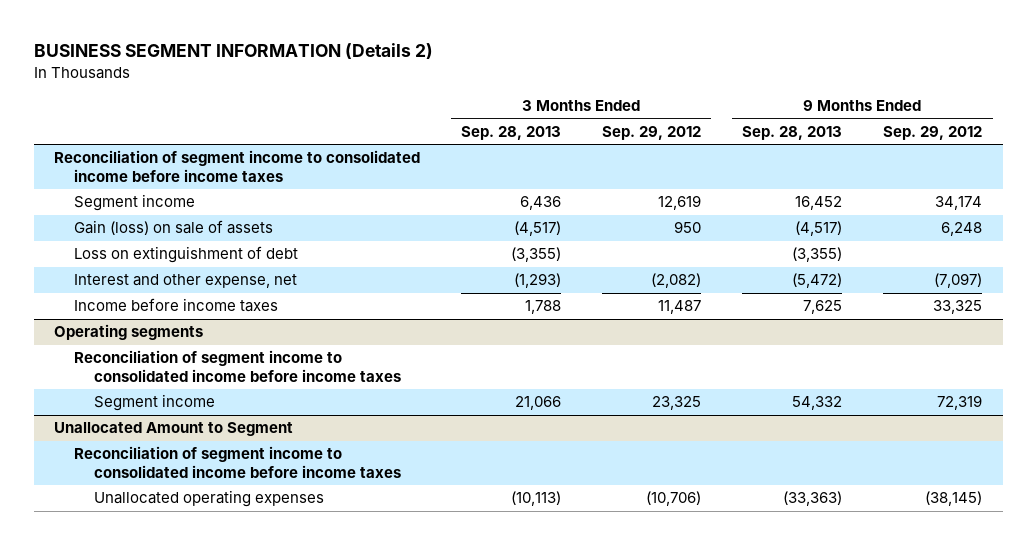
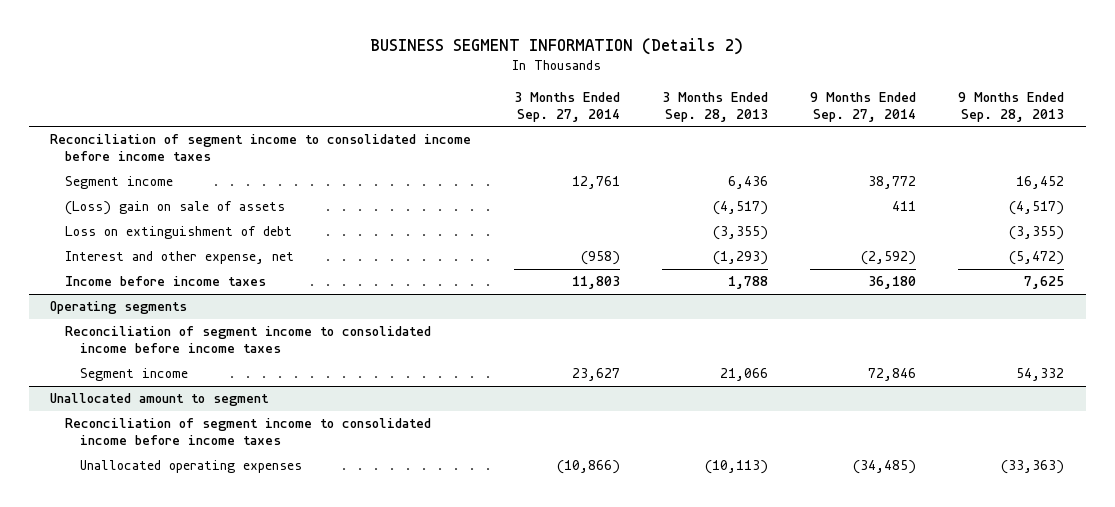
- | 3 Months Ended Sep. 28, 2013 | 3 Months Ended Sep. 29, 2012 | 9 Months Ended Sep. 28, 2013 | 9 Months Ended Sep. 29, 2012
+ | 3 Months Ended Sep. 27, 2014 | 3 Months Ended Sep. 28, 2013 | 9 Months Ended Sep. 27, 2014 | 9 Months Ended Sep. 28, 2013
- Gain (loss) on sale of assets | (4,517) | 950 | (4,517) | 6,248
+ (Loss) gain on sale of assets | | (4,517) | 411 | (4,517)
- Unallocated Amount to Segment
+ Unallocated amount to segment

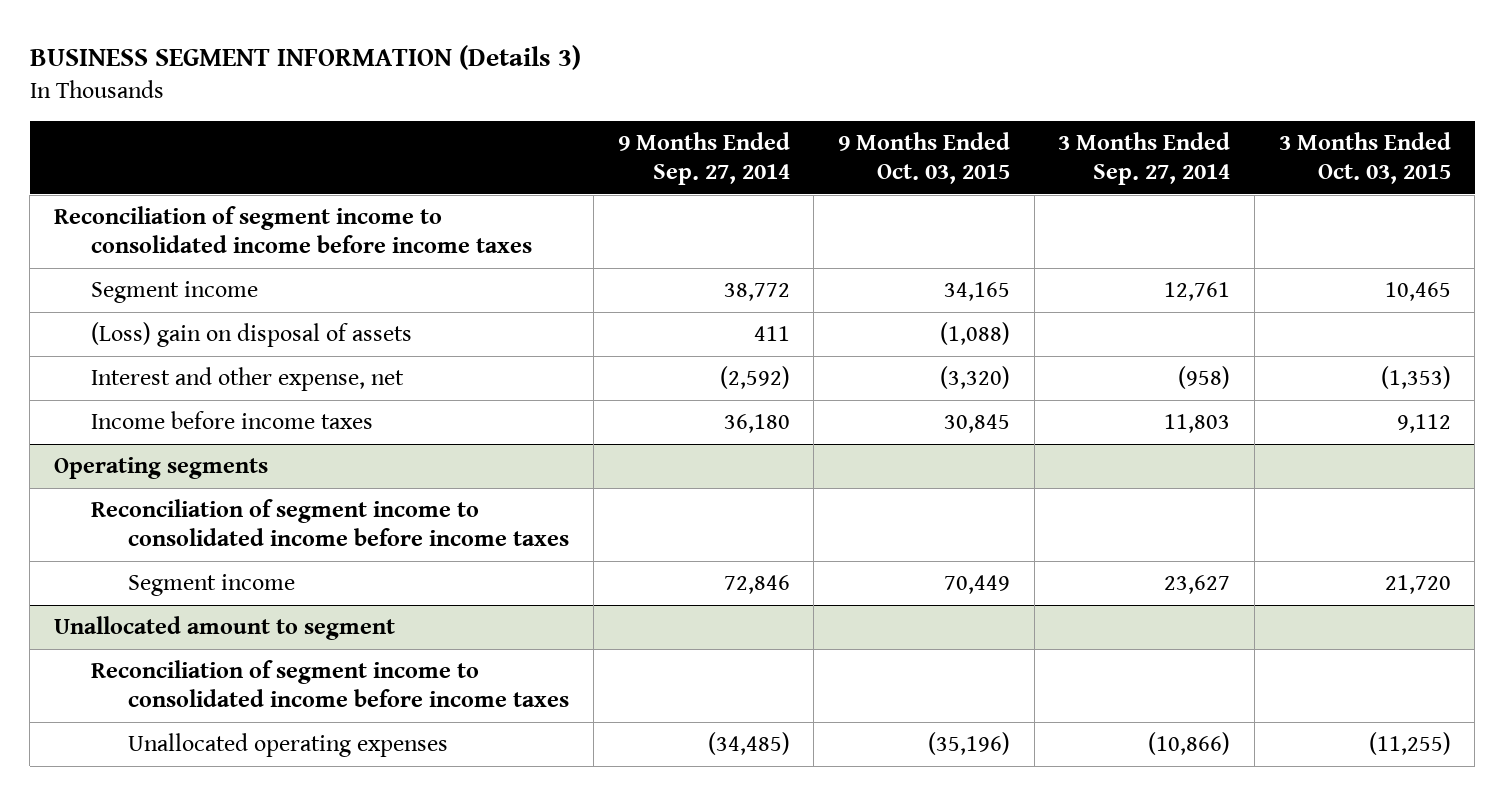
- BUSINESS SEGMENT INFORMATION (Details 2)
+ BUSINESS SEGMENT INFORMATION (Details 3)
- | 3 Months Ended Sep. 27, 2014 | 3 Months Ended Sep. 28, 2013 | 9 Months Ended Sep. 27, 2014 | 9 Months Ended Sep. 28, 2013
+ | 9 Months Ended Sep. 27, 2014 | 9 Months Ended Oct. 03, 2015 | 3 Months Ended Sep. 27, 2014 | 3 Months Ended Oct. 03, 2015
- (Loss) gain on sale of assets | | (4,517) | 411 | (4,517)
- Loss on extinguishment of debt | | (3,355) | | (3,355)
+ (Loss) gain on disposal of assets | 411 | (1,088) | |

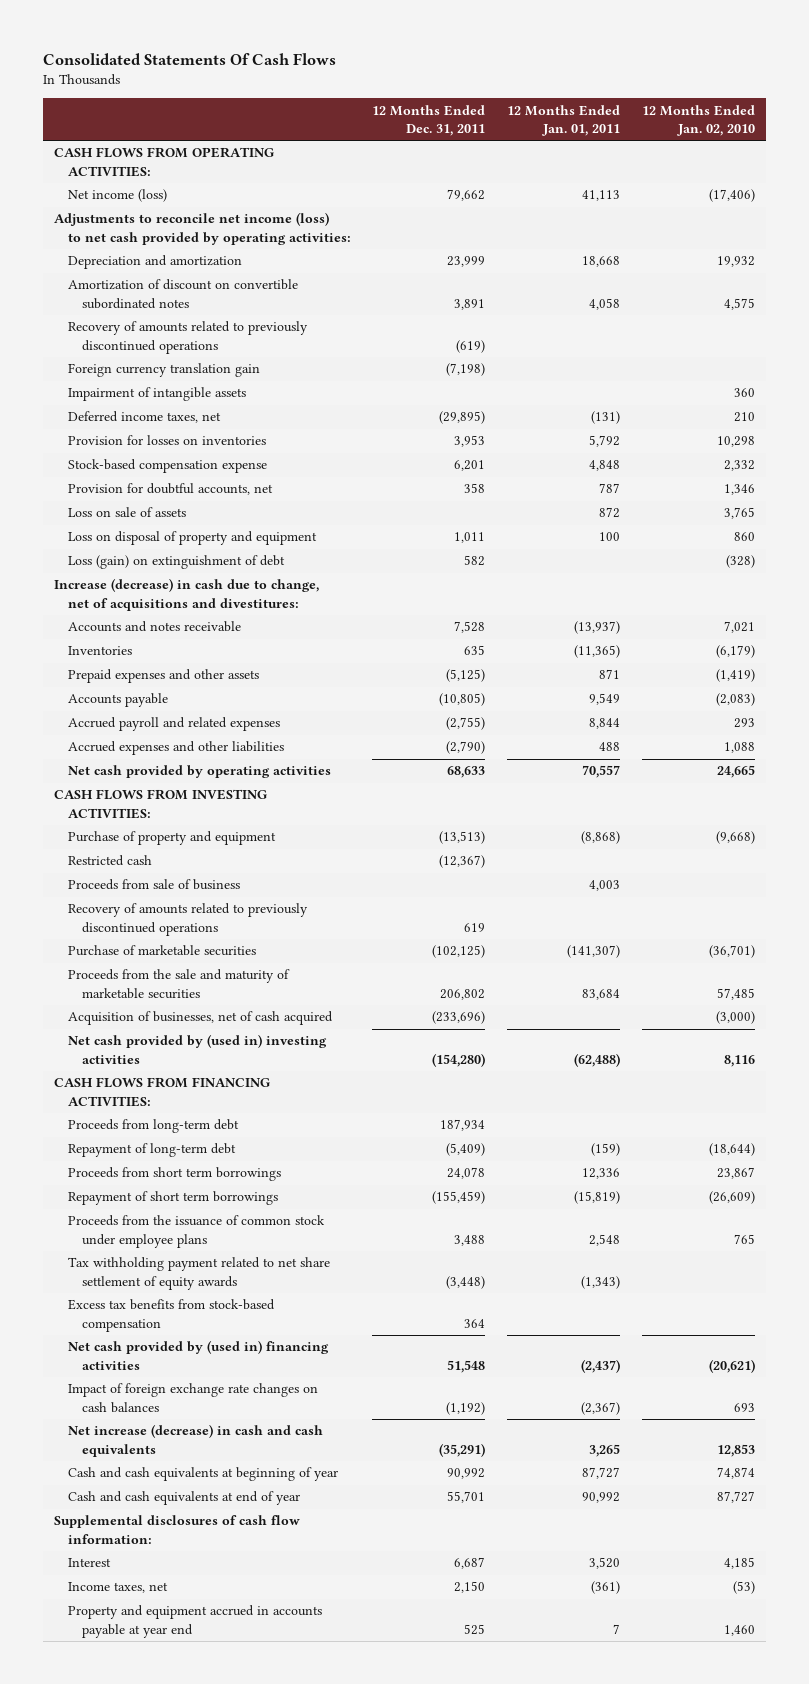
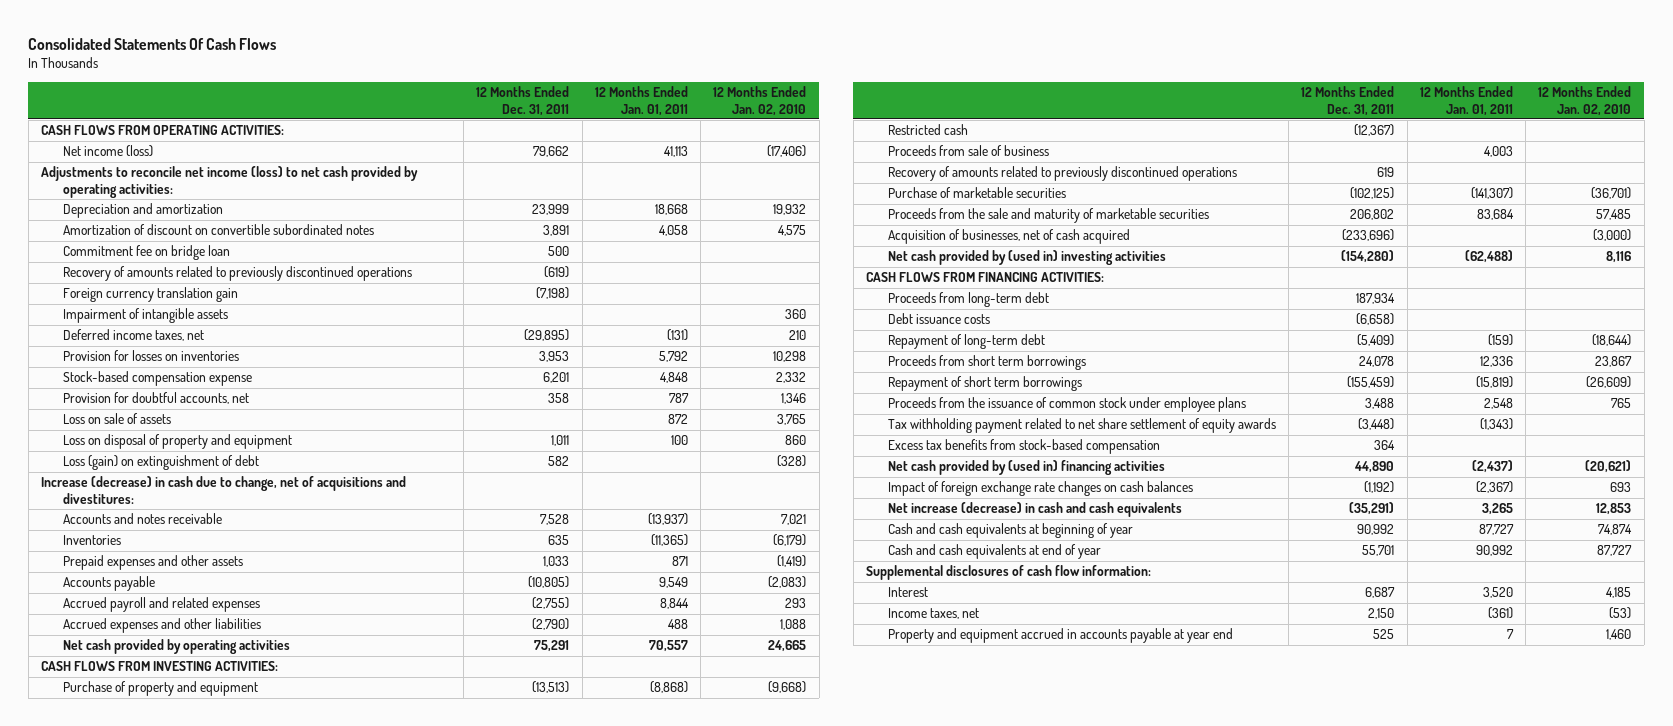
+ Commitment fee on bridge loan | 500 | |
- Prepaid expenses and other assets | (5,125) | 871 | (1,419)
+ Prepaid expenses and other assets | 1,033 | 871 | (1,419)
- Net cash provided by operating activities | 68,633 | 70,557 | 24,665
+ Net cash provided by operating activities | 75,291 | 70,557 | 24,665
+ Debt issuance costs | (6,658) | |
- Net cash provided by (used in) financing activities | 51,548 | (2,437) | (20,621)
+ Net cash provided by (used in) financing activities | 44,890 | (2,437) | (20,621)

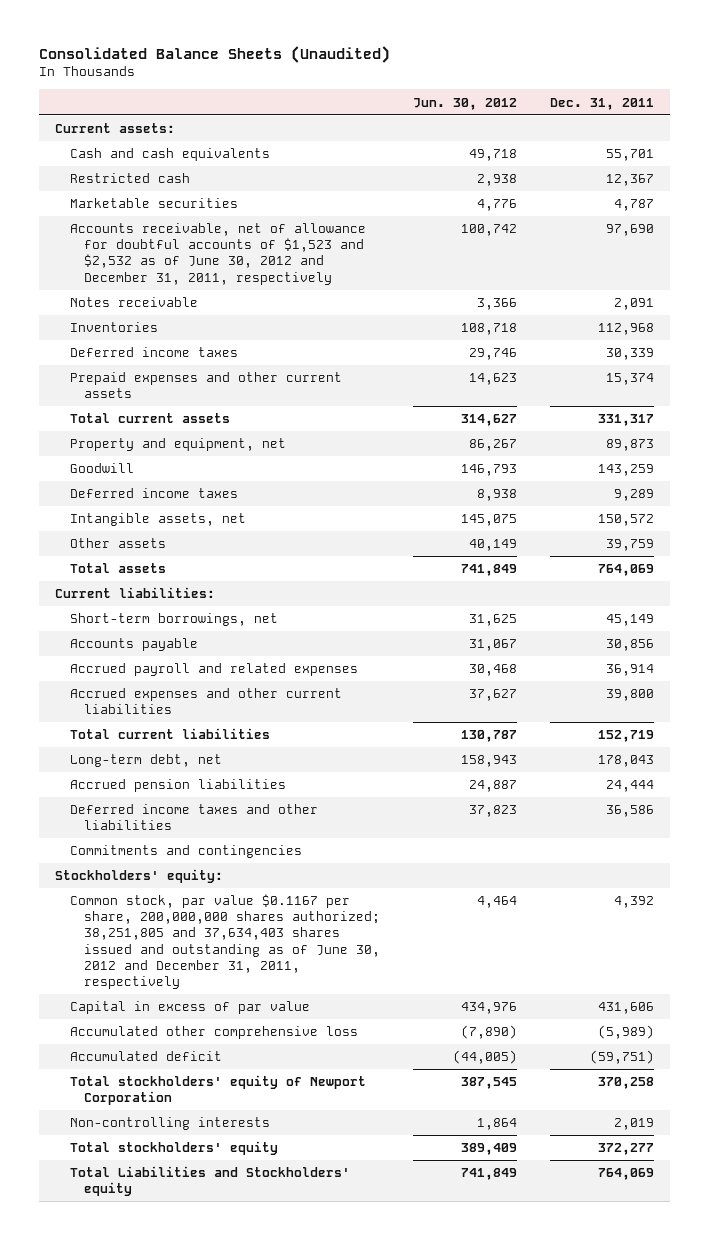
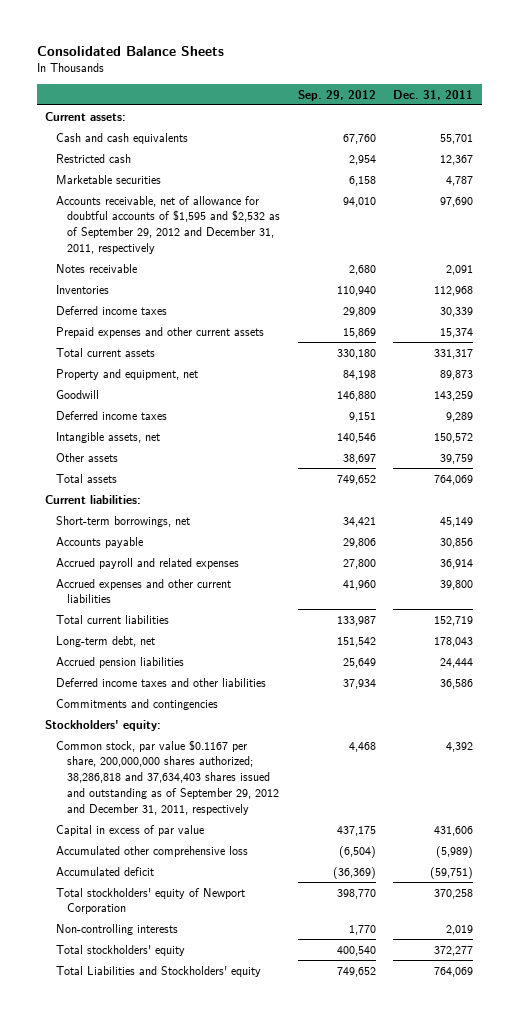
- Consolidated Balance Sheets (Unaudited)
+ Consolidated Balance Sheets
- | Jun. 30, 2012 | Dec. 31, 2011
+ | Sep. 29, 2012 | Dec. 31, 2011
- Accounts receivable, net of allowance for doubtful accounts of $1,523 and $2,532 as of June 30, 2012 and December 31, 2011, respectively | 100,742 | 97,690
+ Accounts receivable, net of allowance for doubtful accounts of $1,595 and $2,532 as of September 29, 2012 and December 31, 2011, respectively | 94,010 | 97,690
- Common stock, par value $0.1167 per share, 200,000,000 shares authorized; 38,251,805 and 37,634,403 shares issued and outstanding as of June 30, 2012 and December 31, 2011, respectively | 4,464 | 4,392
+ Common stock, par value $0.1167 per share, 200,000,000 shares authorized; 38,286,818 and 37,634,403 shares issued and outstanding as of September 29, 2012 and December 31, 2011, respectively | 4,468 | 4,392

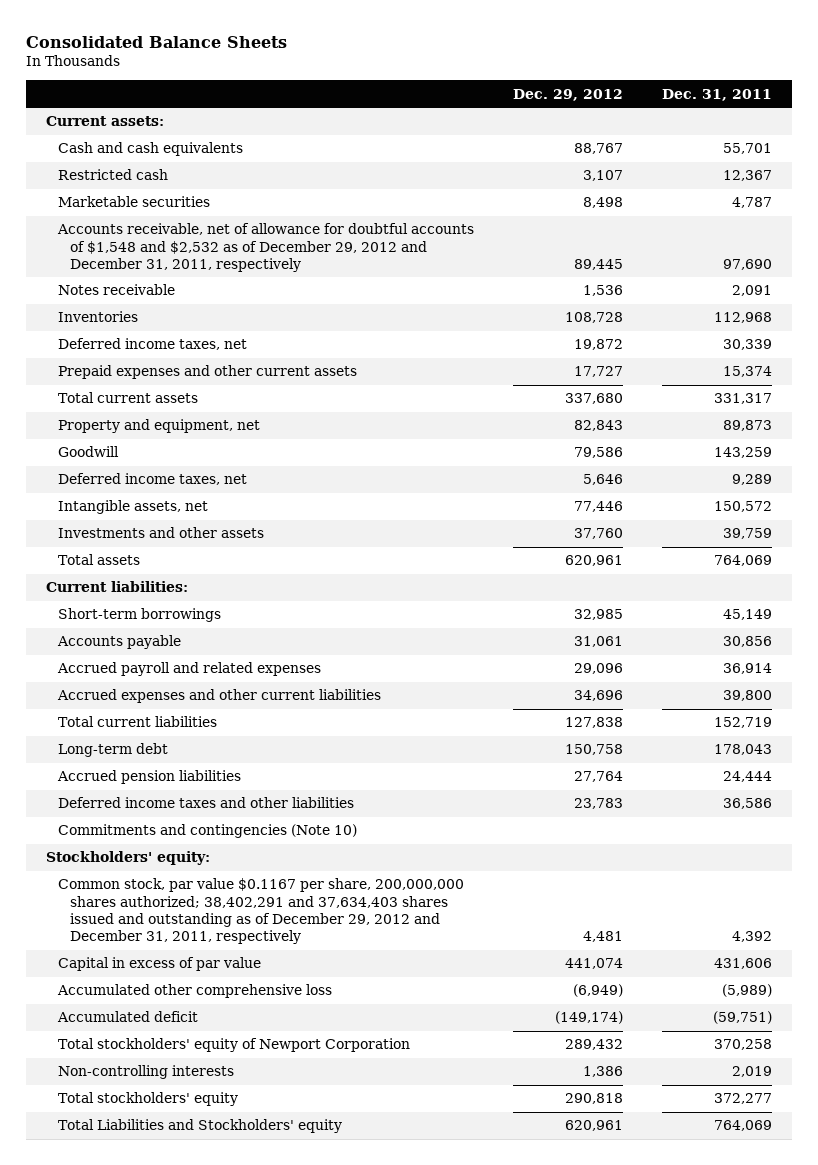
- | Sep. 29, 2012 | Dec. 31, 2011
+ | Dec. 29, 2012 | Dec. 31, 2011
- Accounts receivable, net of allowance for doubtful accounts of $1,595 and $2,532 as of September 29, 2012 and December 31, 2011, respectively | 94,010 | 97,690
+ Accounts receivable, net of allowance for doubtful accounts of $1,548 and $2,532 as of December 29, 2012 and December 31, 2011, respectively | 89,445 | 97,690
- Deferred income taxes | 29,809 | 30,339
+ Deferred income taxes, net | 19,872 | 30,339
- Deferred income taxes | 9,151 | 9,289
+ Deferred income taxes, net | 5,646 | 9,289
- Other assets | 38,697 | 39,759
+ Investments and other assets | 37,760 | 39,759
- Short-term borrowings, net | 34,421 | 45,149
+ Short-term borrowings | 32,985 | 45,149
- Long-term debt, net | 151,542 | 178,043
+ Long-term debt | 150,758 | 178,043
- Commitments and contingencies
+ Commitments and contingencies (Note 10)
- Common stock, par value $0.1167 per share, 200,000,000 shares authorized; 38,286,818 and 37,634,403 shares issued and outstanding as of September 29, 2012 and December 31, 2011, respectively | 4,468 | 4,392
+ Common stock, par value $0.1167 per share, 200,000,000 shares authorized; 38,402,291 and 37,634,403 shares issued and outstanding as of December 29, 2012 and December 31, 2011, respectively | 4,481 | 4,392

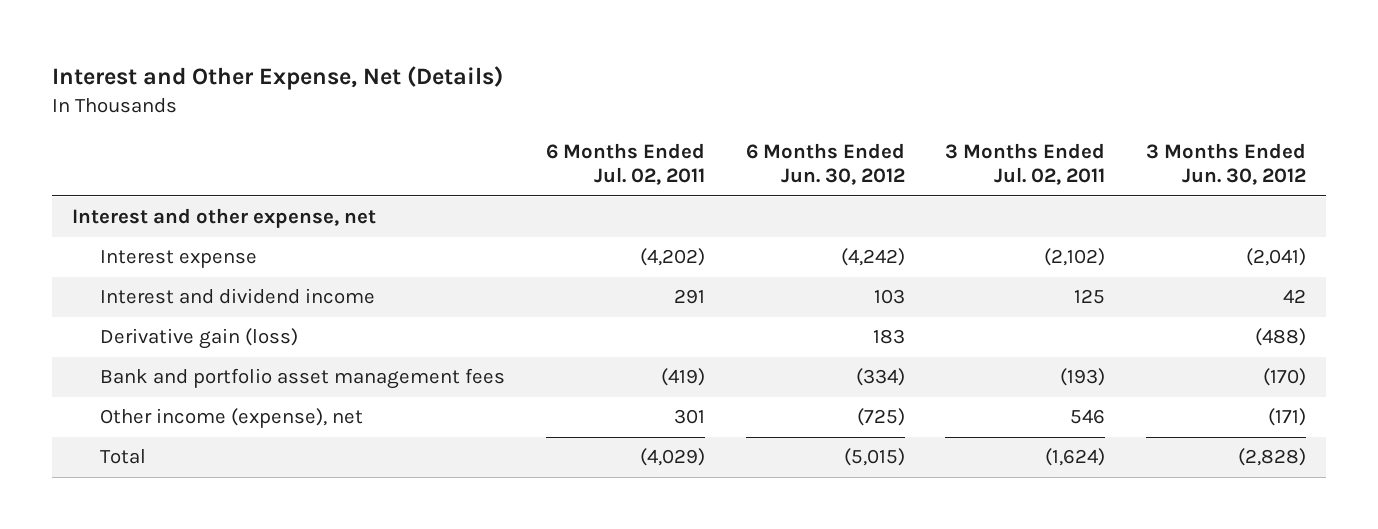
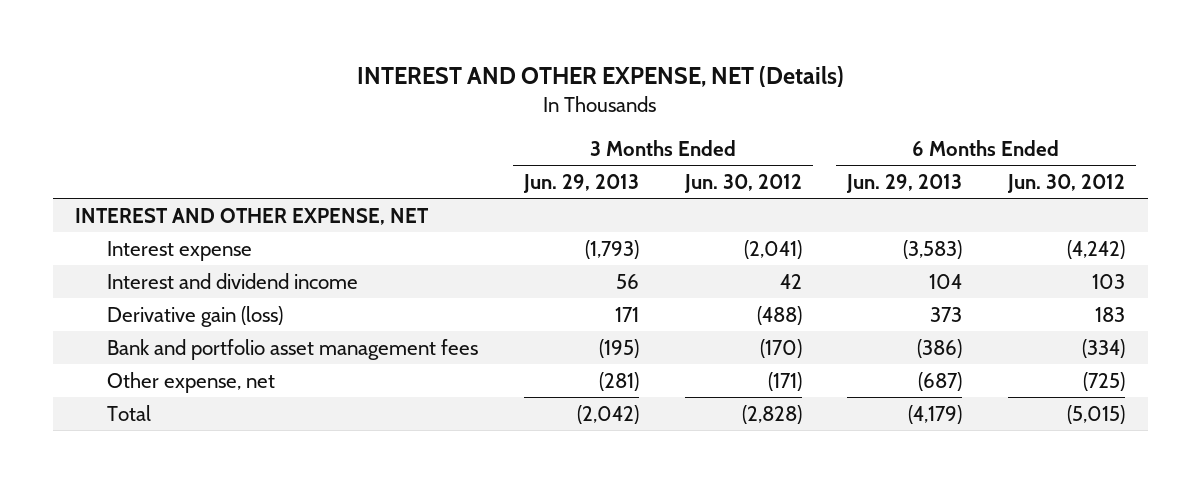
- Interest and Other Expense, Net (Details)
+ INTEREST AND OTHER EXPENSE, NET (Details)
- | 6 Months Ended Jul. 02, 2011 | 6 Months Ended Jun. 30, 2012 | 3 Months Ended Jul. 02, 2011 | 3 Months Ended Jun. 30, 2012
+ | 3 Months Ended Jun. 29, 2013 | 3 Months Ended Jun. 30, 2012 | 6 Months Ended Jun. 29, 2013 | 6 Months Ended Jun. 30, 2012
- Interest and other expense, net
+ INTEREST AND OTHER EXPENSE, NET
- Other income (expense), net | 301 | (725) | 546 | (171)
+ Other expense, net | (281) | (171) | (687) | (725)

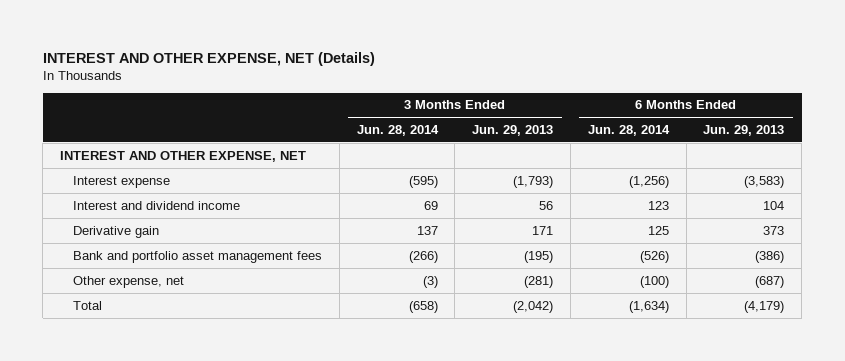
- | 3 Months Ended Jun. 29, 2013 | 3 Months Ended Jun. 30, 2012 | 6 Months Ended Jun. 29, 2013 | 6 Months Ended Jun. 30, 2012
+ | 3 Months Ended Jun. 28, 2014 | 3 Months Ended Jun. 29, 2013 | 6 Months Ended Jun. 28, 2014 | 6 Months Ended Jun. 29, 2013
- Derivative gain (loss) | 171 | (488) | 373 | 183
+ Derivative gain | 137 | 171 | 125 | 373

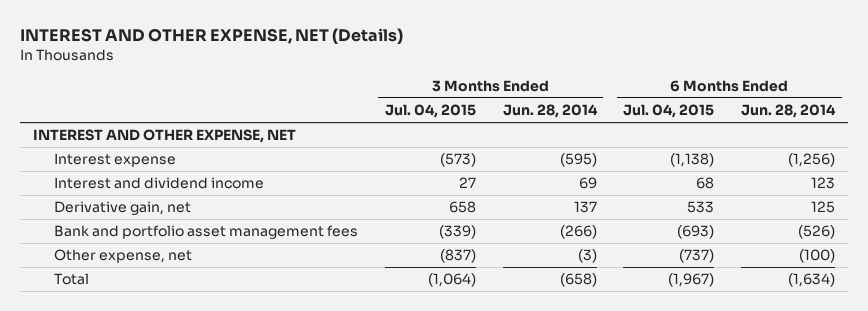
- | 3 Months Ended Jun. 28, 2014 | 3 Months Ended Jun. 29, 2013 | 6 Months Ended Jun. 28, 2014 | 6 Months Ended Jun. 29, 2013
+ | 3 Months Ended Jul. 04, 2015 | 3 Months Ended Jun. 28, 2014 | 6 Months Ended Jul. 04, 2015 | 6 Months Ended Jun. 28, 2014
- Derivative gain | 137 | 171 | 125 | 373
+ Derivative gain, net | 658 | 137 | 533 | 125

